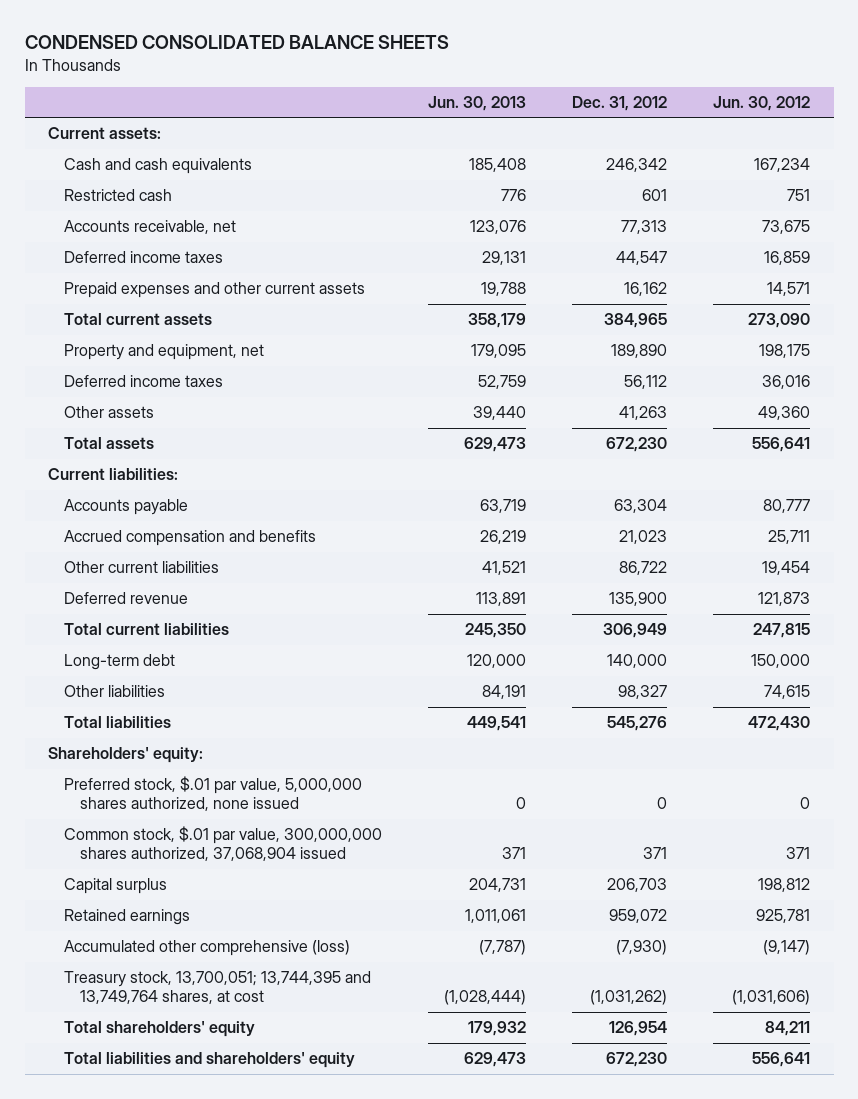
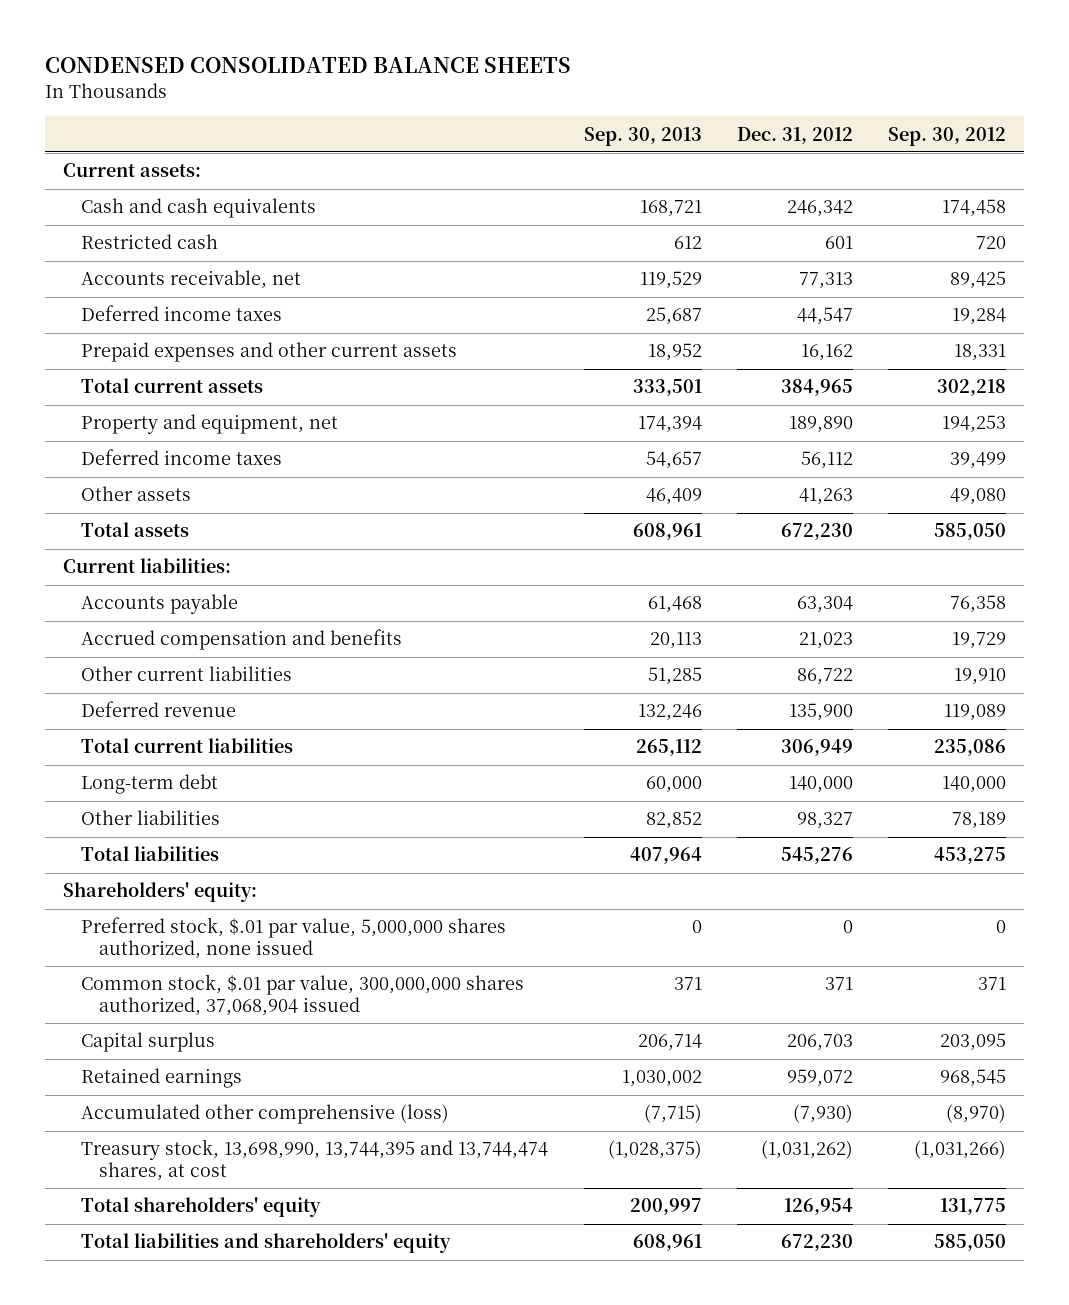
- | Jun. 30, 2013 | Dec. 31, 2012 | Jun. 30, 2012
+ | Sep. 30, 2013 | Dec. 31, 2012 | Sep. 30, 2012
- Treasury stock, 13,700,051; 13,744,395 and 13,749,764 shares, at cost | (1,028,444) | (1,031,262) | (1,031,606)
+ Treasury stock, 13,698,990, 13,744,395 and 13,744,474 shares, at cost | (1,028,375) | (1,031,262) | (1,031,266)

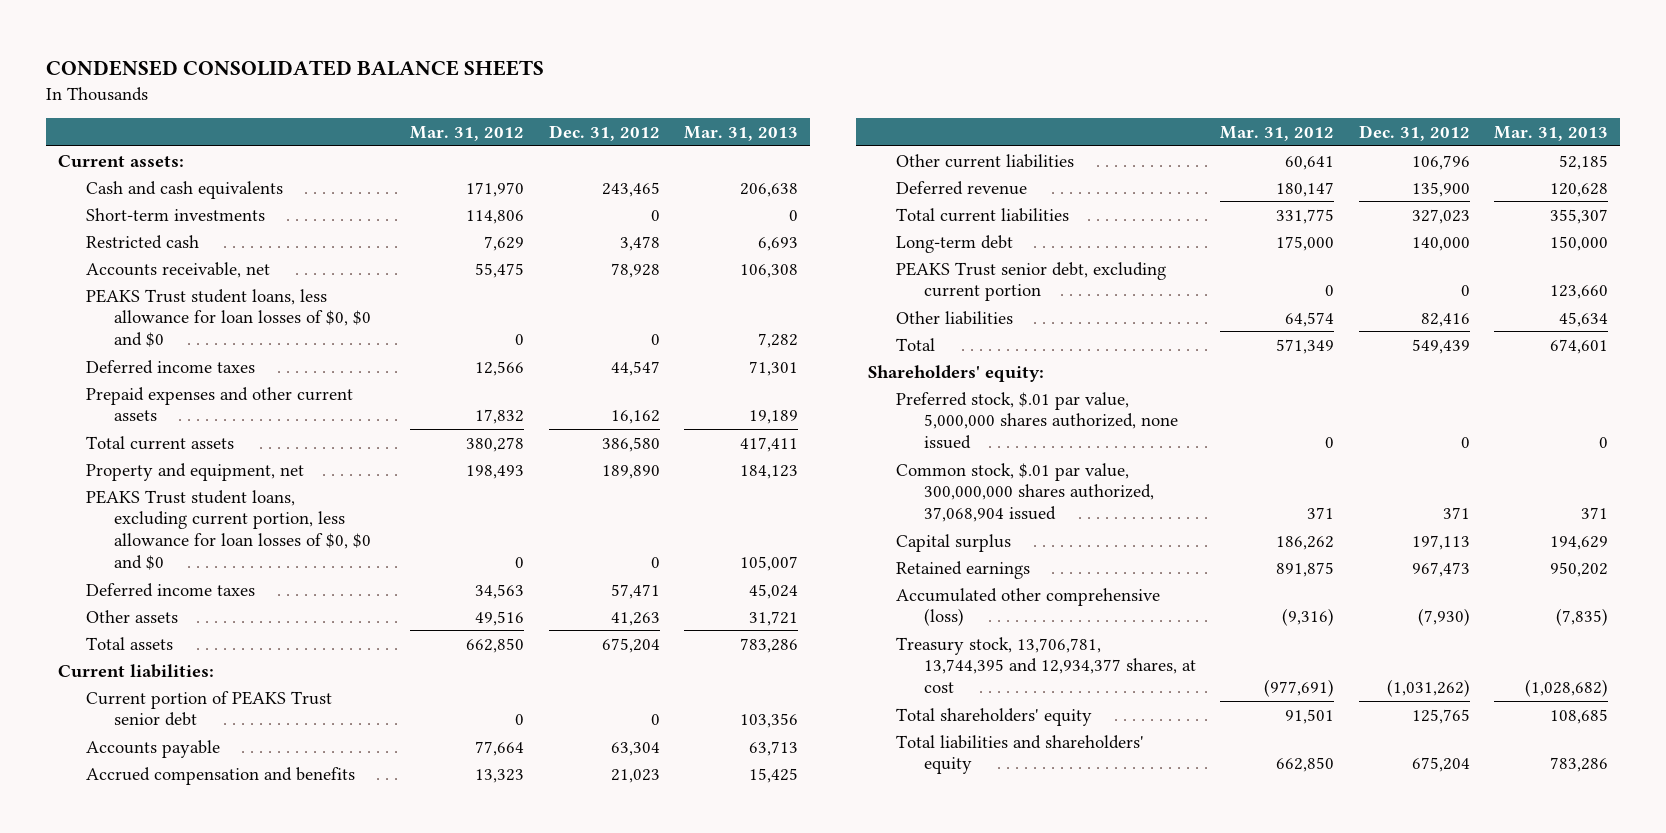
- | Sep. 30, 2013 | Dec. 31, 2012 | Sep. 30, 2012
+ | Mar. 31, 2012 | Dec. 31, 2012 | Mar. 31, 2013
- Cash and cash equivalents | 168,721 | 246,342 | 174,458
- Restricted cash | 612 | 601 | 720
- Accounts receivable, net | 119,529 | 77,313 | 89,425
+ Cash and cash equivalents | 171,970 | 243,465 | 206,638
+ Short-term investments | 114,806 | 0 | 0
+ Restricted cash | 7,629 | 3,478 | 6,693
+ Accounts receivable, net | 55,475 | 78,928 | 106,308
+ PEAKS Trust student loans, less allowance for loan losses of $0, $0 and $0 | 0 | 0 | 7,282
- Total current assets | 333,501 | 384,965 | 302,218
+ Total current assets | 380,278 | 386,580 | 417,411
- Deferred income taxes | 54,657 | 56,112 | 39,499
+ PEAKS Trust student loans, excluding current portion, less allowance for loan losses of $0, $0 and $0 | 0 | 0 | 105,007
+ Deferred income taxes | 34,563 | 57,471 | 45,024
- Total assets | 608,961 | 672,230 | 585,050
+ Total assets | 662,850 | 675,204 | 783,286
+ Current portion of PEAKS Trust senior debt | 0 | 0 | 103,356
- Other current liabilities | 51,285 | 86,722 | 19,910
+ Other current liabilities | 60,641 | 106,796 | 52,185
- Total current liabilities | 265,112 | 306,949 | 235,086
+ Total current liabilities | 331,775 | 327,023 | 355,307
- Other liabilities | 82,852 | 98,327 | 78,189
- Total liabilities | 407,964 | 545,276 | 453,275
+ PEAKS Trust senior debt, excluding current portion | 0 | 0 | 123,660
+ Other liabilities | 64,574 | 82,416 | 45,634
+ Total | 571,349 | 549,439 | 674,601
- Capital surplus | 206,714 | 206,703 | 203,095
- Retained earnings | 1,030,002 | 959,072 | 968,545
+ Capital surplus | 186,262 | 197,113 | 194,629
+ Retained earnings | 891,875 | 967,473 | 950,202
- Treasury stock, 13,698,990, 13,744,395 and 13,744,474 shares, at cost | (1,028,375) | (1,031,262) | (1,031,266)
- Total shareholders' equity | 200,997 | 126,954 | 131,775
- Total liabilities and shareholders' equity | 608,961 | 672,230 | 585,050
+ Treasury stock, 13,706,781, 13,744,395 and 12,934,377 shares, at cost | (977,691) | (1,031,262) | (1,028,682)
+ Total shareholders' equity | 91,501 | 125,765 | 108,685
+ Total liabilities and shareholders' equity | 662,850 | 675,204 | 783,286

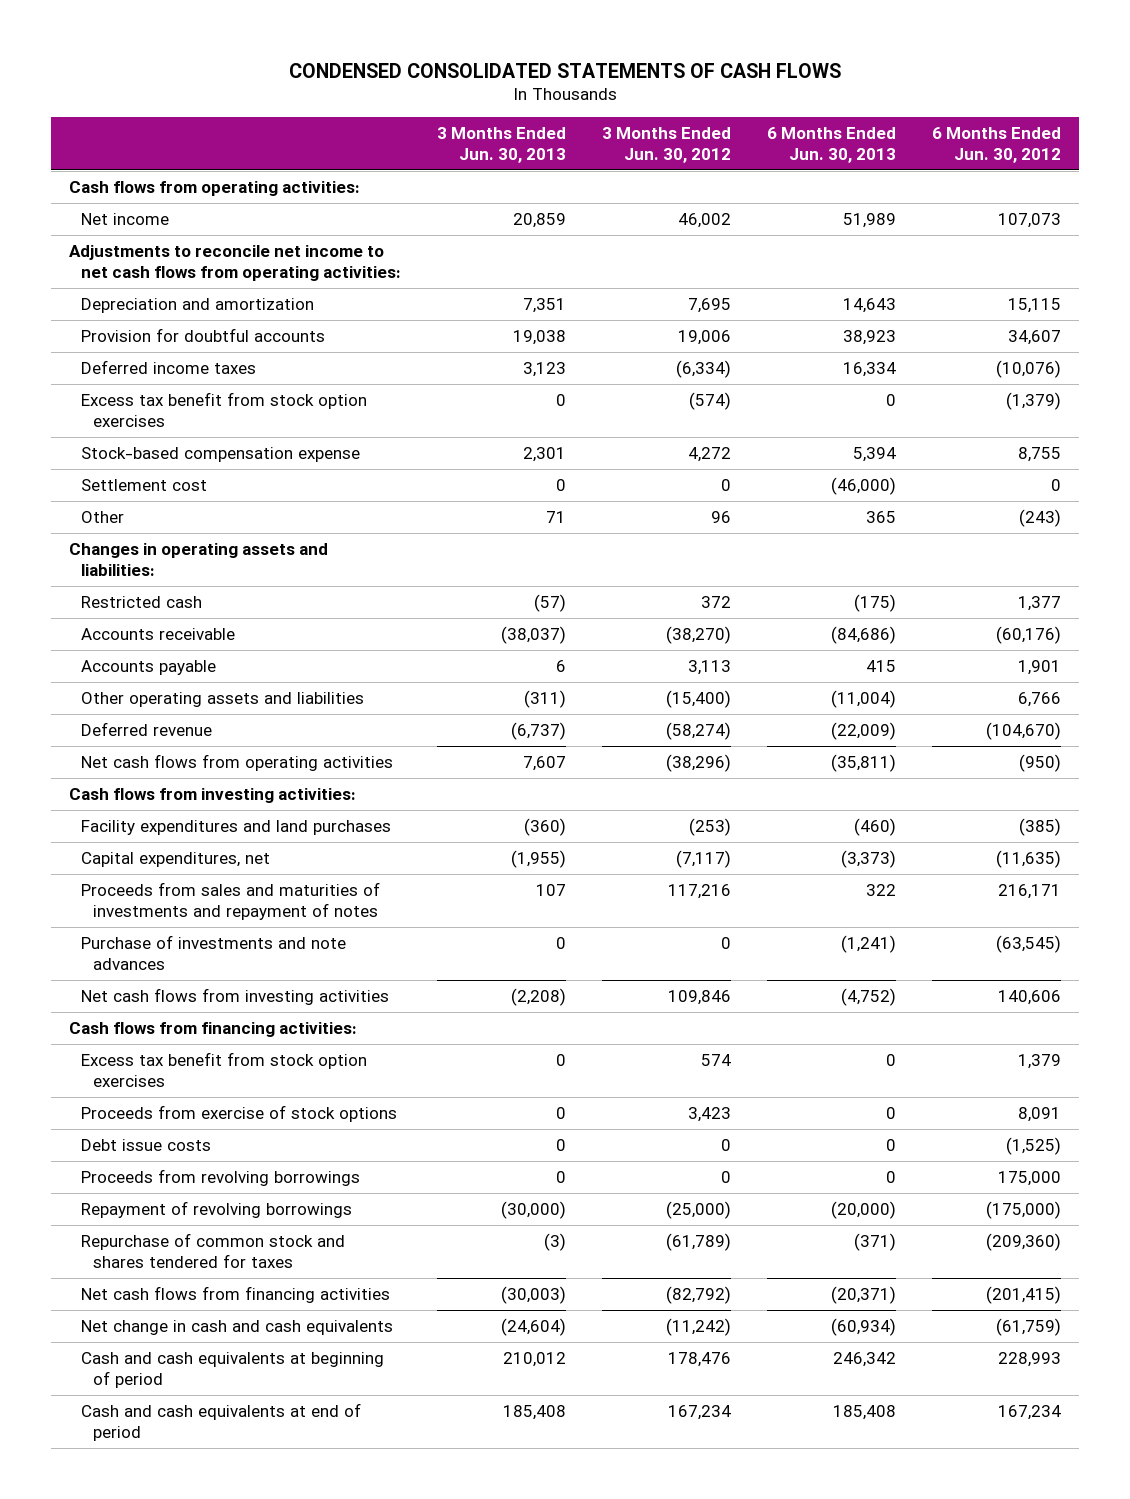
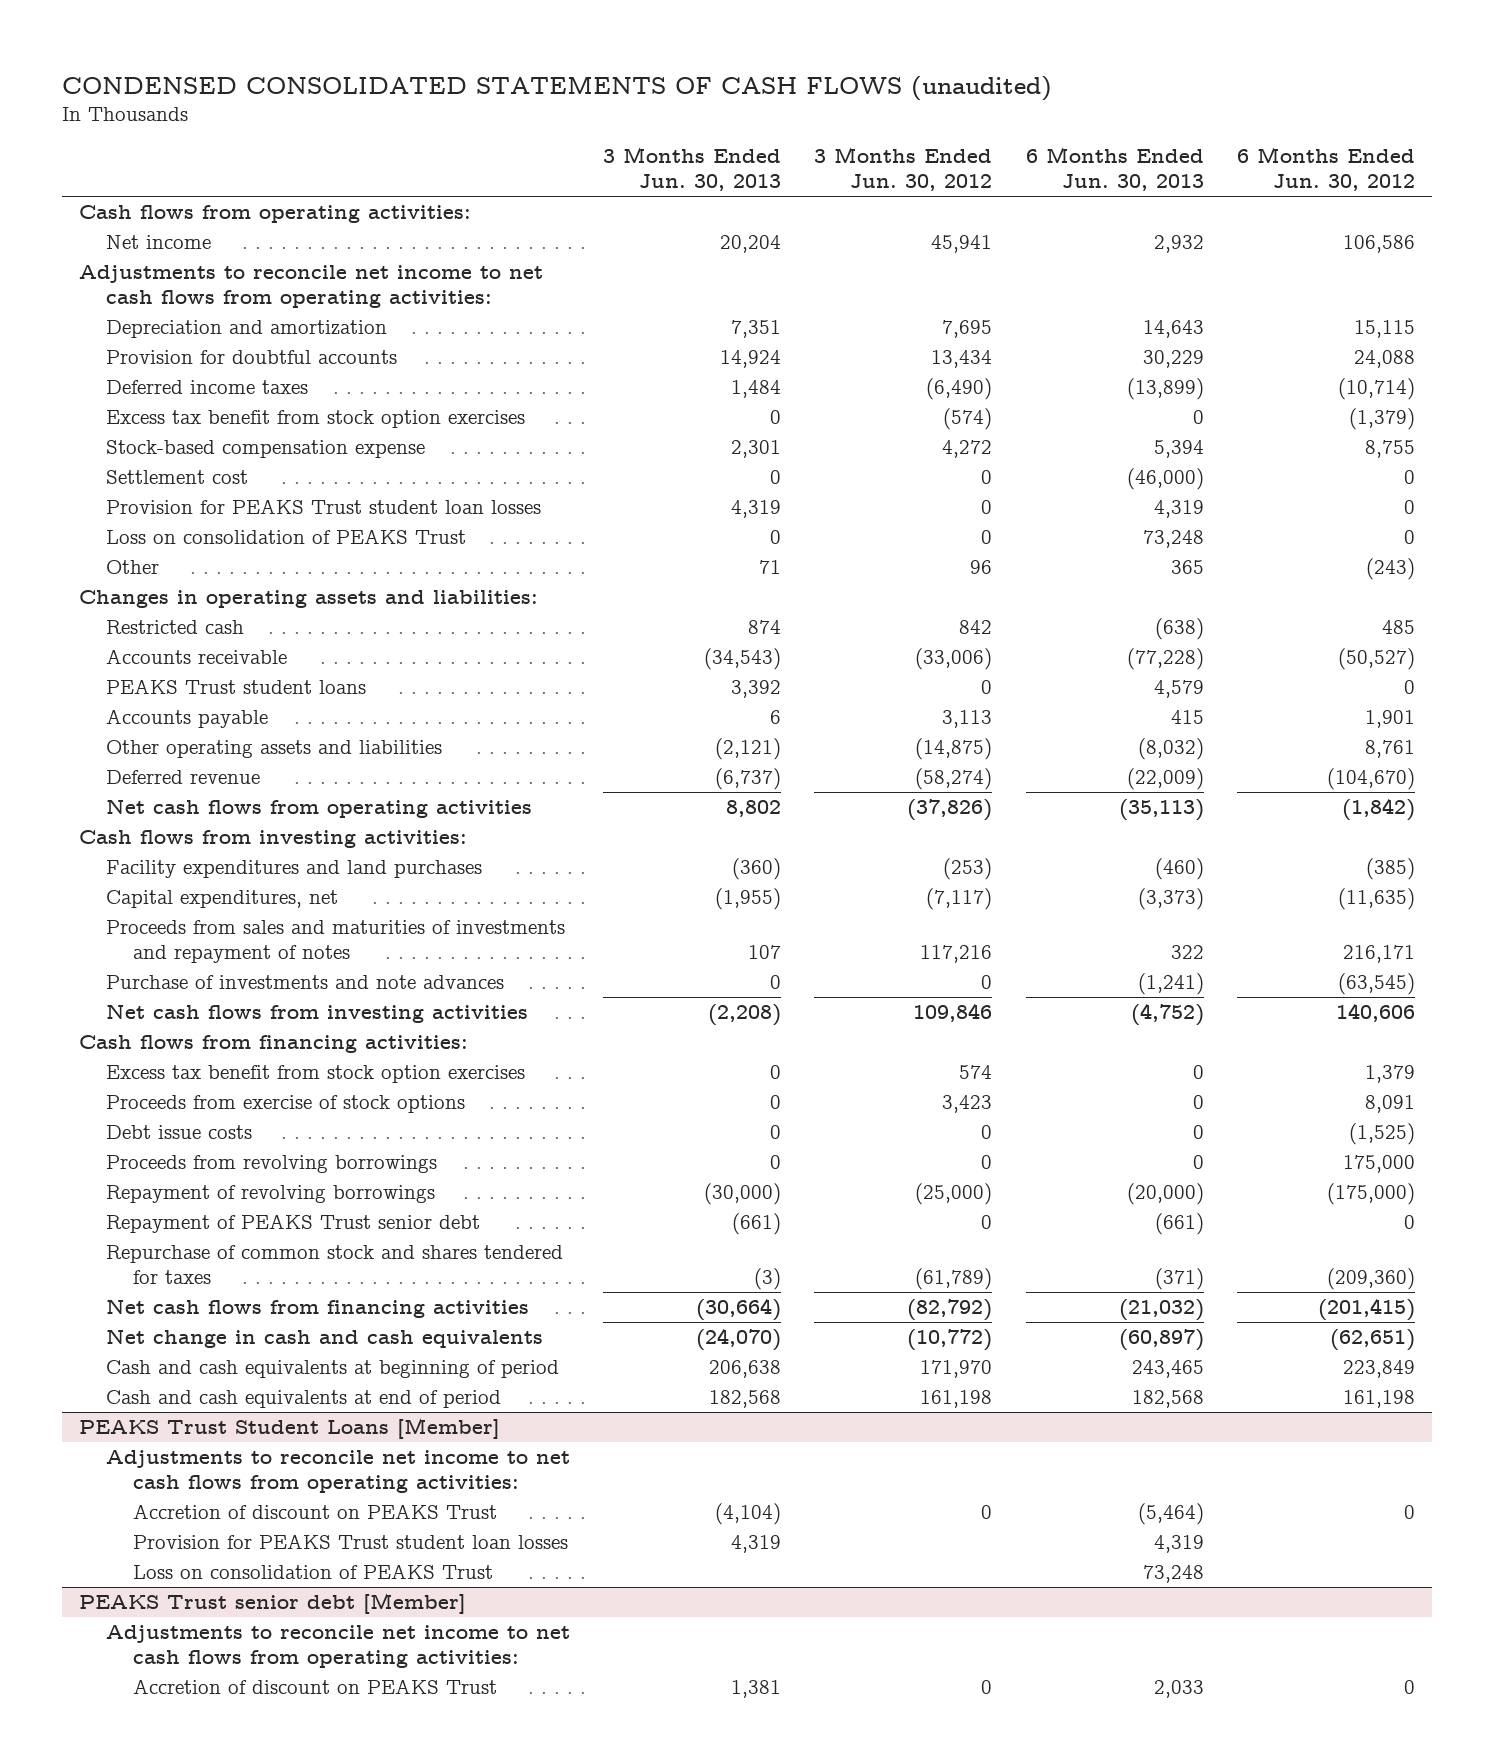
- CONDENSED CONSOLIDATED STATEMENTS OF CASH FLOWS
+ CONDENSED CONSOLIDATED STATEMENTS OF CASH FLOWS (unaudited)
- Net income | 20,859 | 46,002 | 51,989 | 107,073
+ Net income | 20,204 | 45,941 | 2,932 | 106,586
- Provision for doubtful accounts | 19,038 | 19,006 | 38,923 | 34,607
- Deferred income taxes | 3,123 | (6,334) | 16,334 | (10,076)
+ Provision for doubtful accounts | 14,924 | 13,434 | 30,229 | 24,088
+ Deferred income taxes | 1,484 | (6,490) | (13,899) | (10,714)
+ Provision for PEAKS Trust student loan losses | 4,319 | 0 | 4,319 | 0
+ Loss on consolidation of PEAKS Trust | 0 | 0 | 73,248 | 0
- Restricted cash | (57) | 372 | (175) | 1,377
- Accounts receivable | (38,037) | (38,270) | (84,686) | (60,176)
+ Restricted cash | 874 | 842 | (638) | 485
+ Accounts receivable | (34,543) | (33,006) | (77,228) | (50,527)
+ PEAKS Trust student loans | 3,392 | 0 | 4,579 | 0
- Other operating assets and liabilities | (311) | (15,400) | (11,004) | 6,766
+ Other operating assets and liabilities | (2,121) | (14,875) | (8,032) | 8,761
- Net cash flows from operating activities | 7,607 | (38,296) | (35,811) | (950)
+ Net cash flows from operating activities | 8,802 | (37,826) | (35,113) | (1,842)
+ Repayment of PEAKS Trust senior debt | (661) | 0 | (661) | 0
- Net cash flows from financing activities | (30,003) | (82,792) | (20,371) | (201,415)
- Net change in cash and cash equivalents | (24,604) | (11,242) | (60,934) | (61,759)
- Cash and cash equivalents at beginning of period | 210,012 | 178,476 | 246,342 | 228,993
- Cash and cash equivalents at end of period | 185,408 | 167,234 | 185,408 | 167,234
+ Net cash flows from financing activities | (30,664) | (82,792) | (21,032) | (201,415)
+ Net change in cash and cash equivalents | (24,070) | (10,772) | (60,897) | (62,651)
+ Cash and cash equivalents at beginning of period | 206,638 | 171,970 | 243,465 | 223,849
+ Cash and cash equivalents at end of period | 182,568 | 161,198 | 182,568 | 161,198
+ PEAKS Trust Student Loans [Member]
+ Adjustments to reconcile net income to net cash flows from operating activities:
+ Accretion of discount on PEAKS Trust | (4,104) | 0 | (5,464) | 0
+ Provision for PEAKS Trust student loan losses | 4,319 | | 4,319 |
+ Loss on consolidation of PEAKS Trust | | | 73,248 |
+ PEAKS Trust senior debt [Member]
+ Adjustments to reconcile net income to net cash flows from operating activities:
+ Accretion of discount on PEAKS Trust | 1,381 | 0 | 2,033 | 0

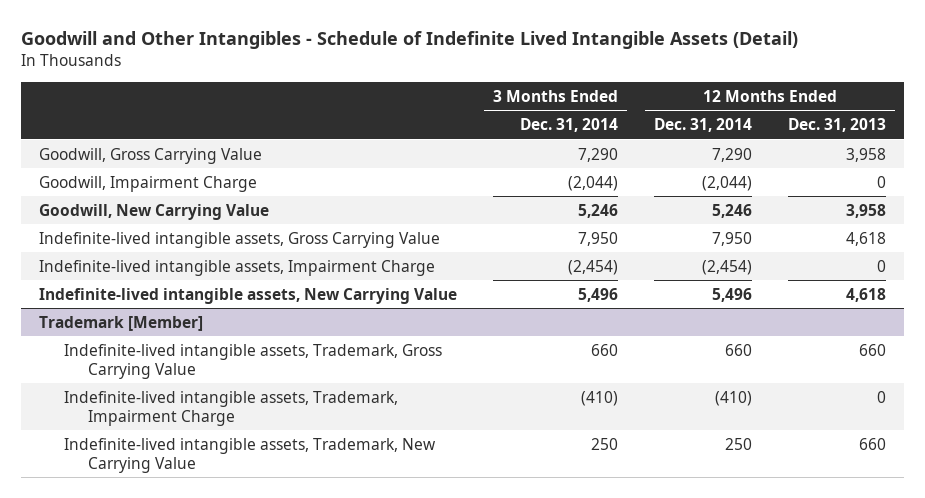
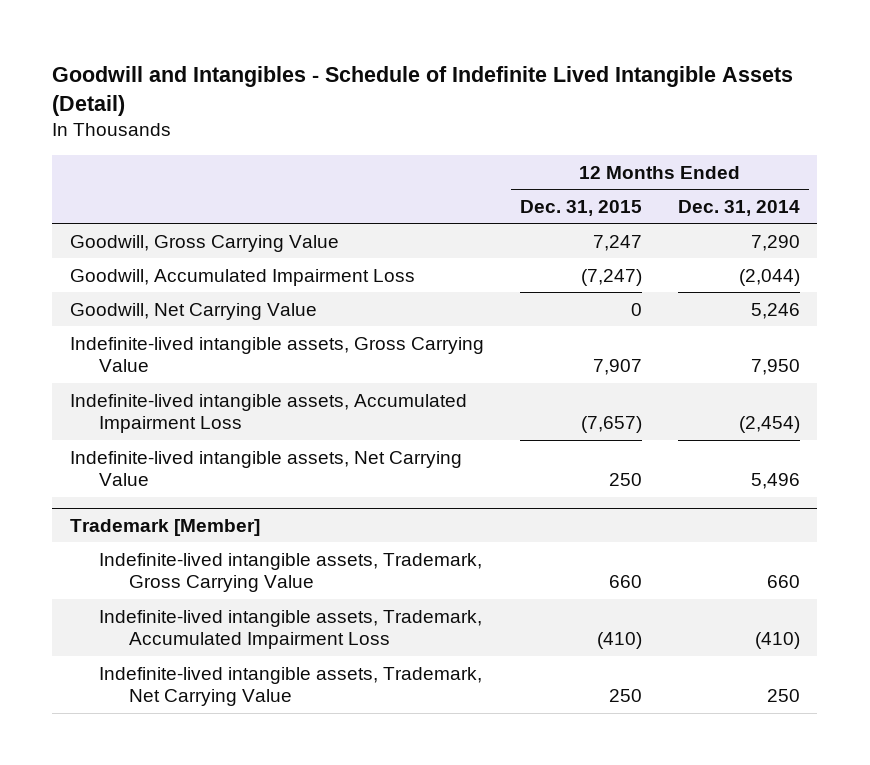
- Goodwill and Other Intangibles - Schedule of Indefinite Lived Intangible Assets (Detail)
+ Goodwill and Intangibles - Schedule of Indefinite Lived Intangible Assets (Detail)
- | 3 Months Ended Dec. 31, 2014 | 12 Months Ended Dec. 31, 2014 | 12 Months Ended Dec. 31, 2013
+ | 12 Months Ended Dec. 31, 2015 | 12 Months Ended Dec. 31, 2014
- Goodwill, Impairment Charge | (2,044) | (2,044) | 0
- Goodwill, New Carrying Value | 5,246 | 5,246 | 3,958
+ Goodwill, Accumulated Impairment Loss | (7,247) | (2,044)
+ Goodwill, Net Carrying Value | 0 | 5,246
- Indefinite-lived intangible assets, Impairment Charge | (2,454) | (2,454) | 0
- Indefinite-lived intangible assets, New Carrying Value | 5,496 | 5,496 | 4,618
+ Indefinite-lived intangible assets, Accumulated Impairment Loss | (7,657) | (2,454)
+ Indefinite-lived intangible assets, Net Carrying Value | 250 | 5,496
@ Trademark [Member]
- Indefinite-lived intangible assets, Trademark, Impairment Charge | (410) | (410) | 0
- Indefinite-lived intangible assets, Trademark, New Carrying Value | 250 | 250 | 660
+ Indefinite-lived intangible assets, Trademark, Accumulated Impairment Loss | (410) | (410)
+ Indefinite-lived intangible assets, Trademark, Net Carrying Value | 250 | 250

